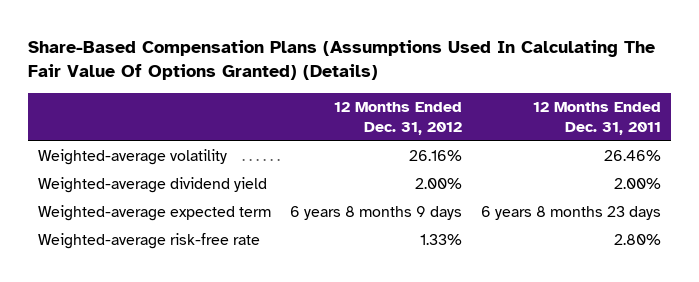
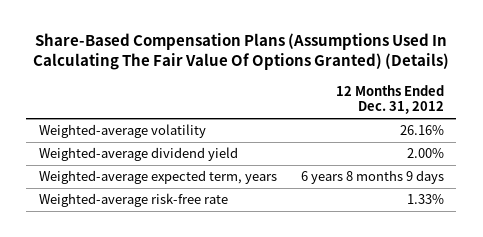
- | 12 Months Ended Dec. 31, 2012 | 12 Months Ended Dec. 31, 2011
+ | 12 Months Ended Dec. 31, 2012
- Weighted-average expected term | 6 years 8 months 9 days | 6 years 8 months 23 days
+ Weighted-average expected term, years | 6 years 8 months 9 days

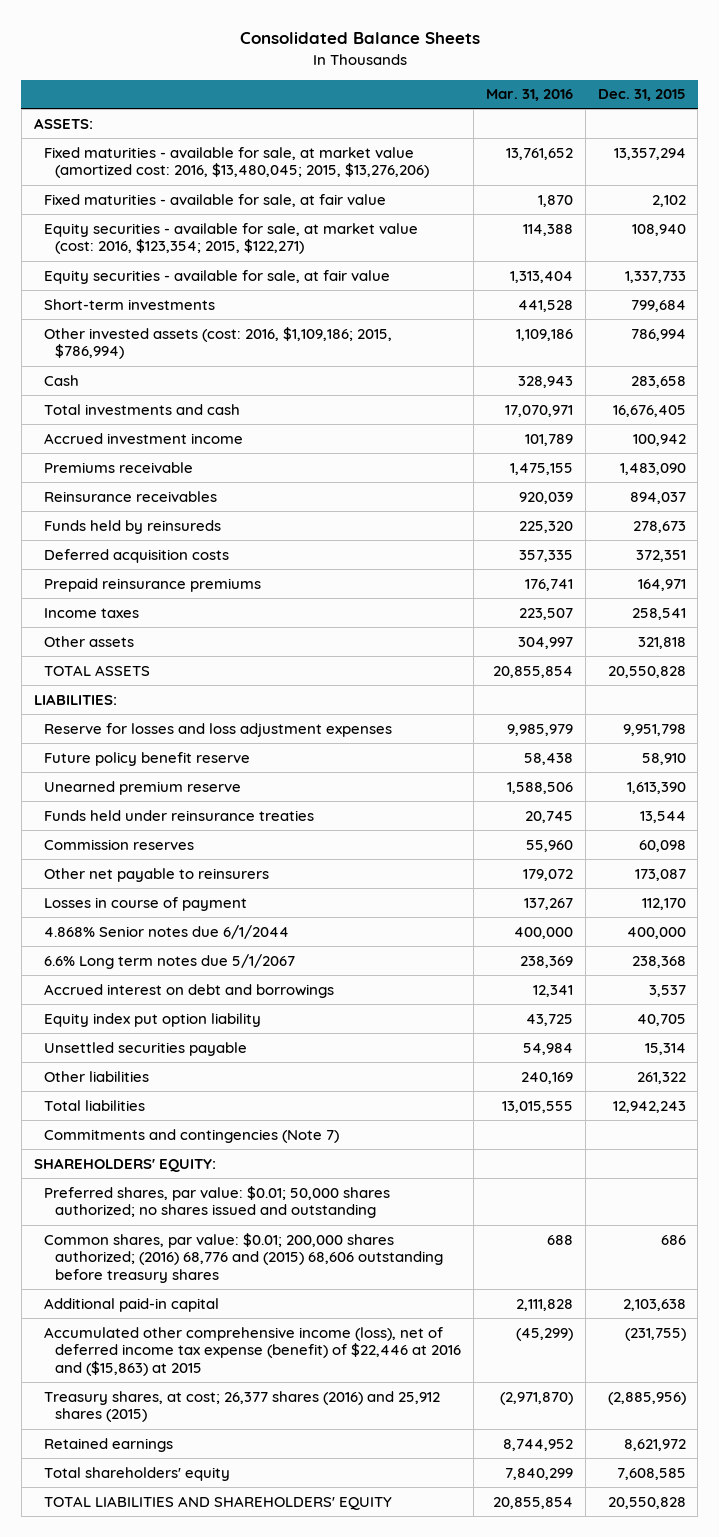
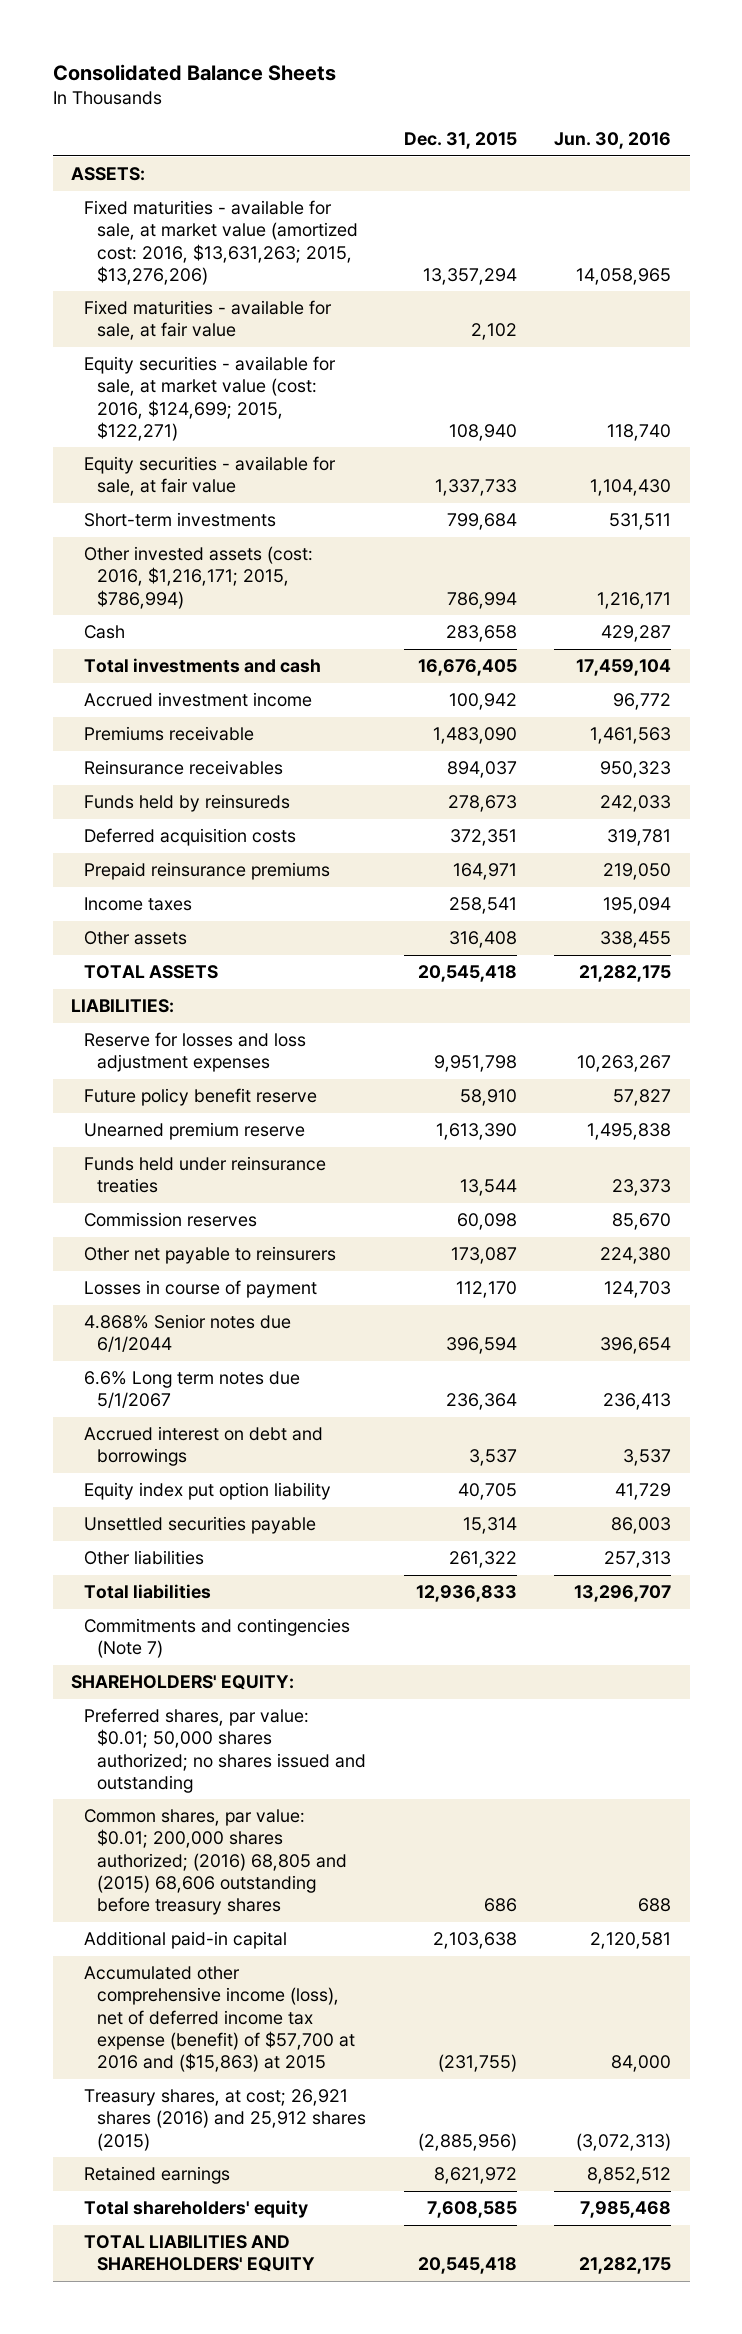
- | Mar. 31, 2016 | Dec. 31, 2015
+ | Dec. 31, 2015 | Jun. 30, 2016
- Fixed maturities - available for sale, at market value (amortized cost: 2016, $13,480,045; 2015, $13,276,206) | 13,761,652 | 13,357,294
+ Fixed maturities - available for sale, at market value (amortized cost: 2016, $13,631,263; 2015, $13,276,206) | 13,357,294 | 14,058,965
- Equity securities - available for sale, at market value (cost: 2016, $123,354; 2015, $122,271) | 114,388 | 108,940
+ Equity securities - available for sale, at market value (cost: 2016, $124,699; 2015, $122,271) | 108,940 | 118,740
- Other invested assets (cost: 2016, $1,109,186; 2015, $786,994) | 1,109,186 | 786,994
+ Other invested assets (cost: 2016, $1,216,171; 2015, $786,994) | 786,994 | 1,216,171
- Other assets | 304,997 | 321,818
- TOTAL ASSETS | 20,855,854 | 20,550,828
+ Other assets | 316,408 | 338,455
+ TOTAL ASSETS | 20,545,418 | 21,282,175
- 4.868% Senior notes due 6/1/2044 | 400,000 | 400,000
- 6.6% Long term notes due 5/1/2067 | 238,369 | 238,368
+ 4.868% Senior notes due 6/1/2044 | 396,594 | 396,654
+ 6.6% Long term notes due 5/1/2067 | 236,364 | 236,413
- Total liabilities | 13,015,555 | 12,942,243
+ Total liabilities | 12,936,833 | 13,296,707
- Common shares, par value: $0.01; 200,000 shares authorized; (2016) 68,776 and (2015) 68,606 outstanding before treasury shares | 688 | 686
+ Common shares, par value: $0.01; 200,000 shares authorized; (2016) 68,805 and (2015) 68,606 outstanding before treasury shares | 686 | 688
- Accumulated other comprehensive income (loss), net of deferred income tax expense (benefit) of $22,446 at 2016 and ($15,863) at 2015 | (45,299) | (231,755)
- Treasury shares, at cost; 26,377 shares (2016) and 25,912 shares (2015) | (2,971,870) | (2,885,956)
+ Accumulated other comprehensive income (loss), net of deferred income tax expense (benefit) of $57,700 at 2016 and ($15,863) at 2015 | (231,755) | 84,000
+ Treasury shares, at cost; 26,921 shares (2016) and 25,912 shares (2015) | (2,885,956) | (3,072,313)
- TOTAL LIABILITIES AND SHAREHOLDERS' EQUITY | 20,855,854 | 20,550,828
+ TOTAL LIABILITIES AND SHAREHOLDERS' EQUITY | 20,545,418 | 21,282,175

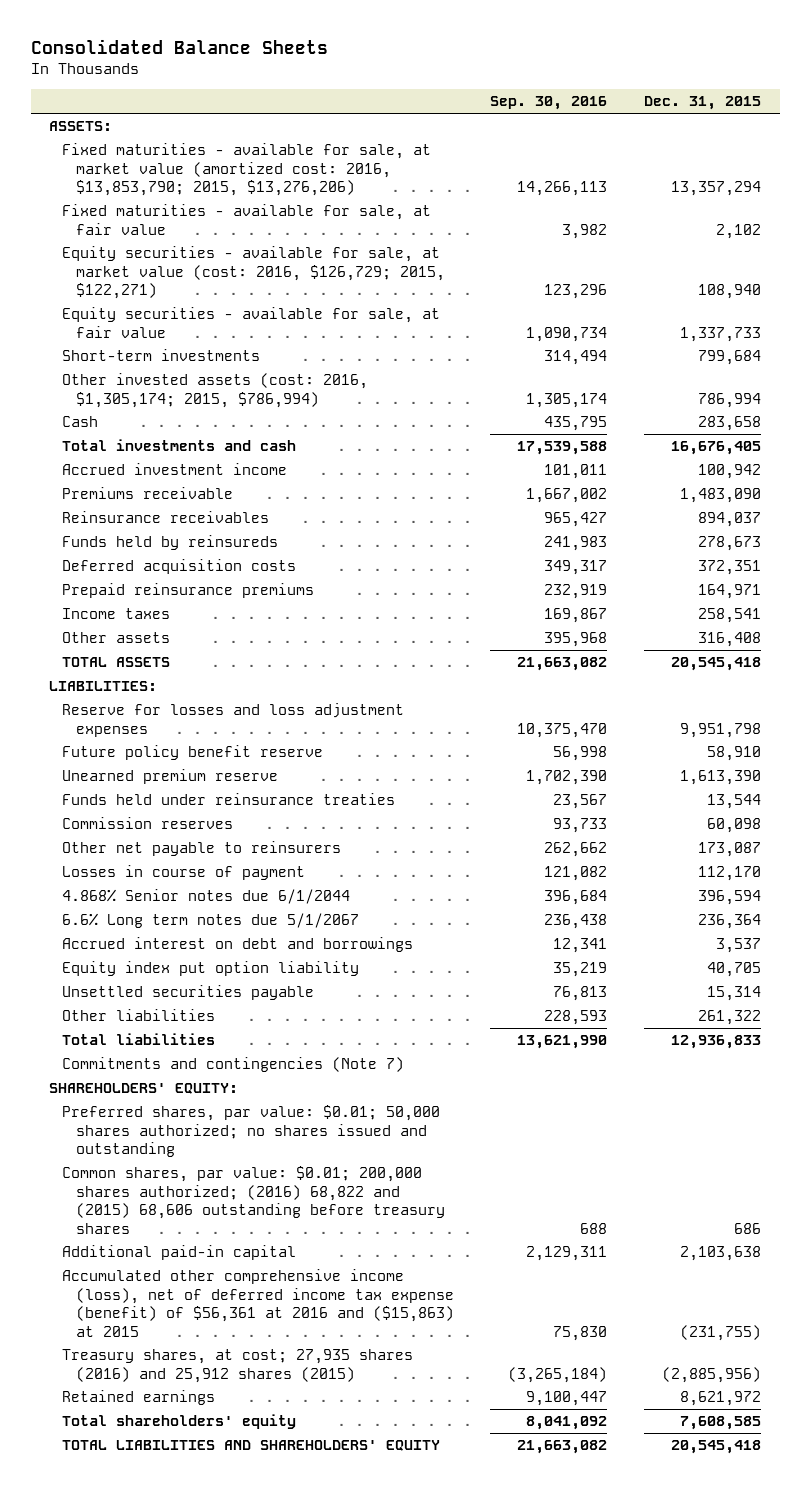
- | Dec. 31, 2015 | Jun. 30, 2016
+ | Sep. 30, 2016 | Dec. 31, 2015
- Fixed maturities - available for sale, at market value (amortized cost: 2016, $13,631,263; 2015, $13,276,206) | 13,357,294 | 14,058,965
+ Fixed maturities - available for sale, at market value (amortized cost: 2016, $13,853,790; 2015, $13,276,206) | 14,266,113 | 13,357,294
- Equity securities - available for sale, at market value (cost: 2016, $124,699; 2015, $122,271) | 108,940 | 118,740
+ Equity securities - available for sale, at market value (cost: 2016, $126,729; 2015, $122,271) | 123,296 | 108,940
- Other invested assets (cost: 2016, $1,216,171; 2015, $786,994) | 786,994 | 1,216,171
+ Other invested assets (cost: 2016, $1,305,174; 2015, $786,994) | 1,305,174 | 786,994
- Common shares, par value: $0.01; 200,000 shares authorized; (2016) 68,805 and (2015) 68,606 outstanding before treasury shares | 686 | 688
+ Common shares, par value: $0.01; 200,000 shares authorized; (2016) 68,822 and (2015) 68,606 outstanding before treasury shares | 688 | 686
- Accumulated other comprehensive income (loss), net of deferred income tax expense (benefit) of $57,700 at 2016 and ($15,863) at 2015 | (231,755) | 84,000
- Treasury shares, at cost; 26,921 shares (2016) and 25,912 shares (2015) | (2,885,956) | (3,072,313)
+ Accumulated other comprehensive income (loss), net of deferred income tax expense (benefit) of $56,361 at 2016 and ($15,863) at 2015 | 75,830 | (231,755)
+ Treasury shares, at cost; 27,935 shares (2016) and 25,912 shares (2015) | (3,265,184) | (2,885,956)

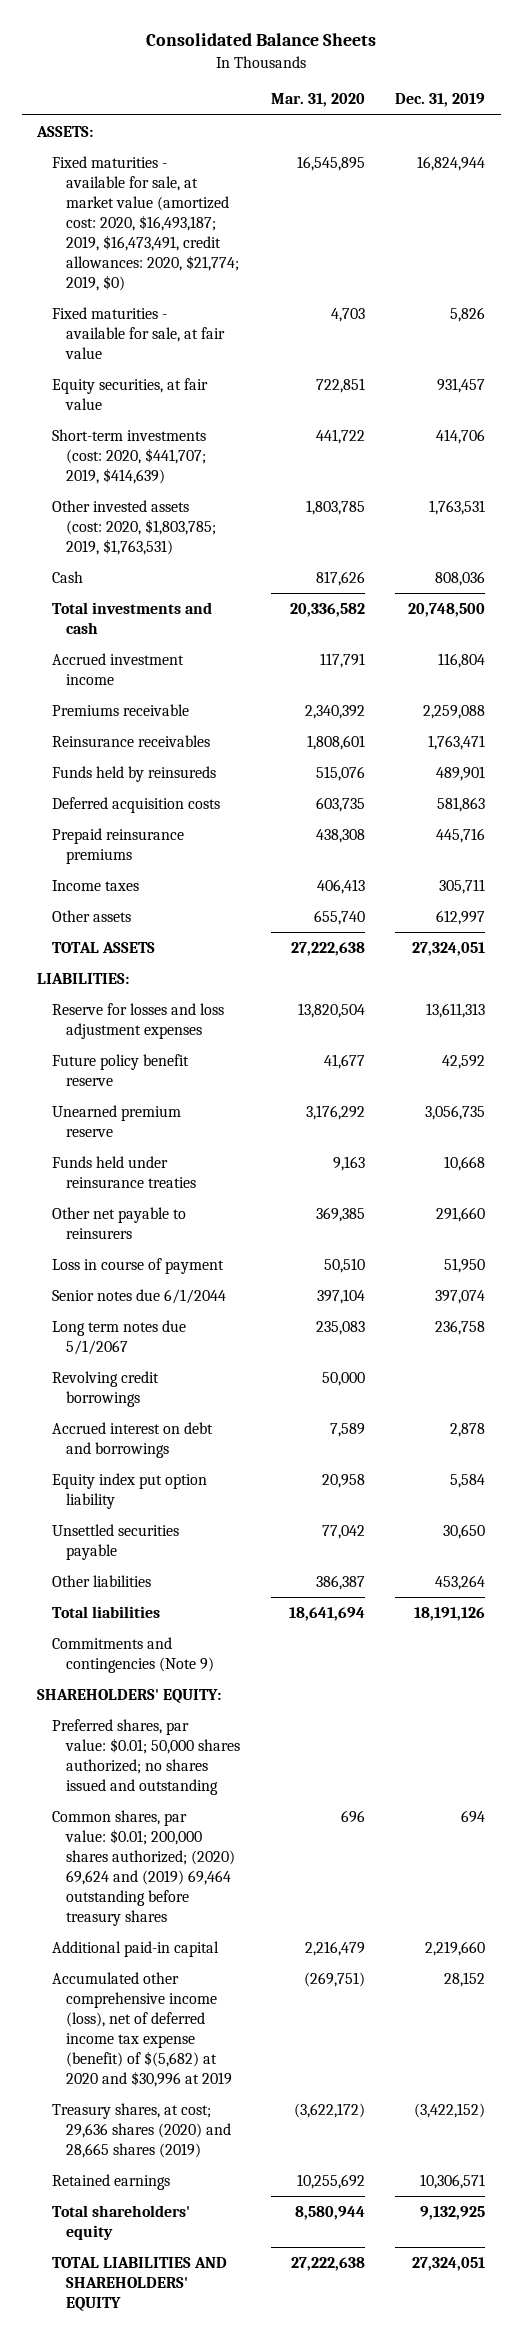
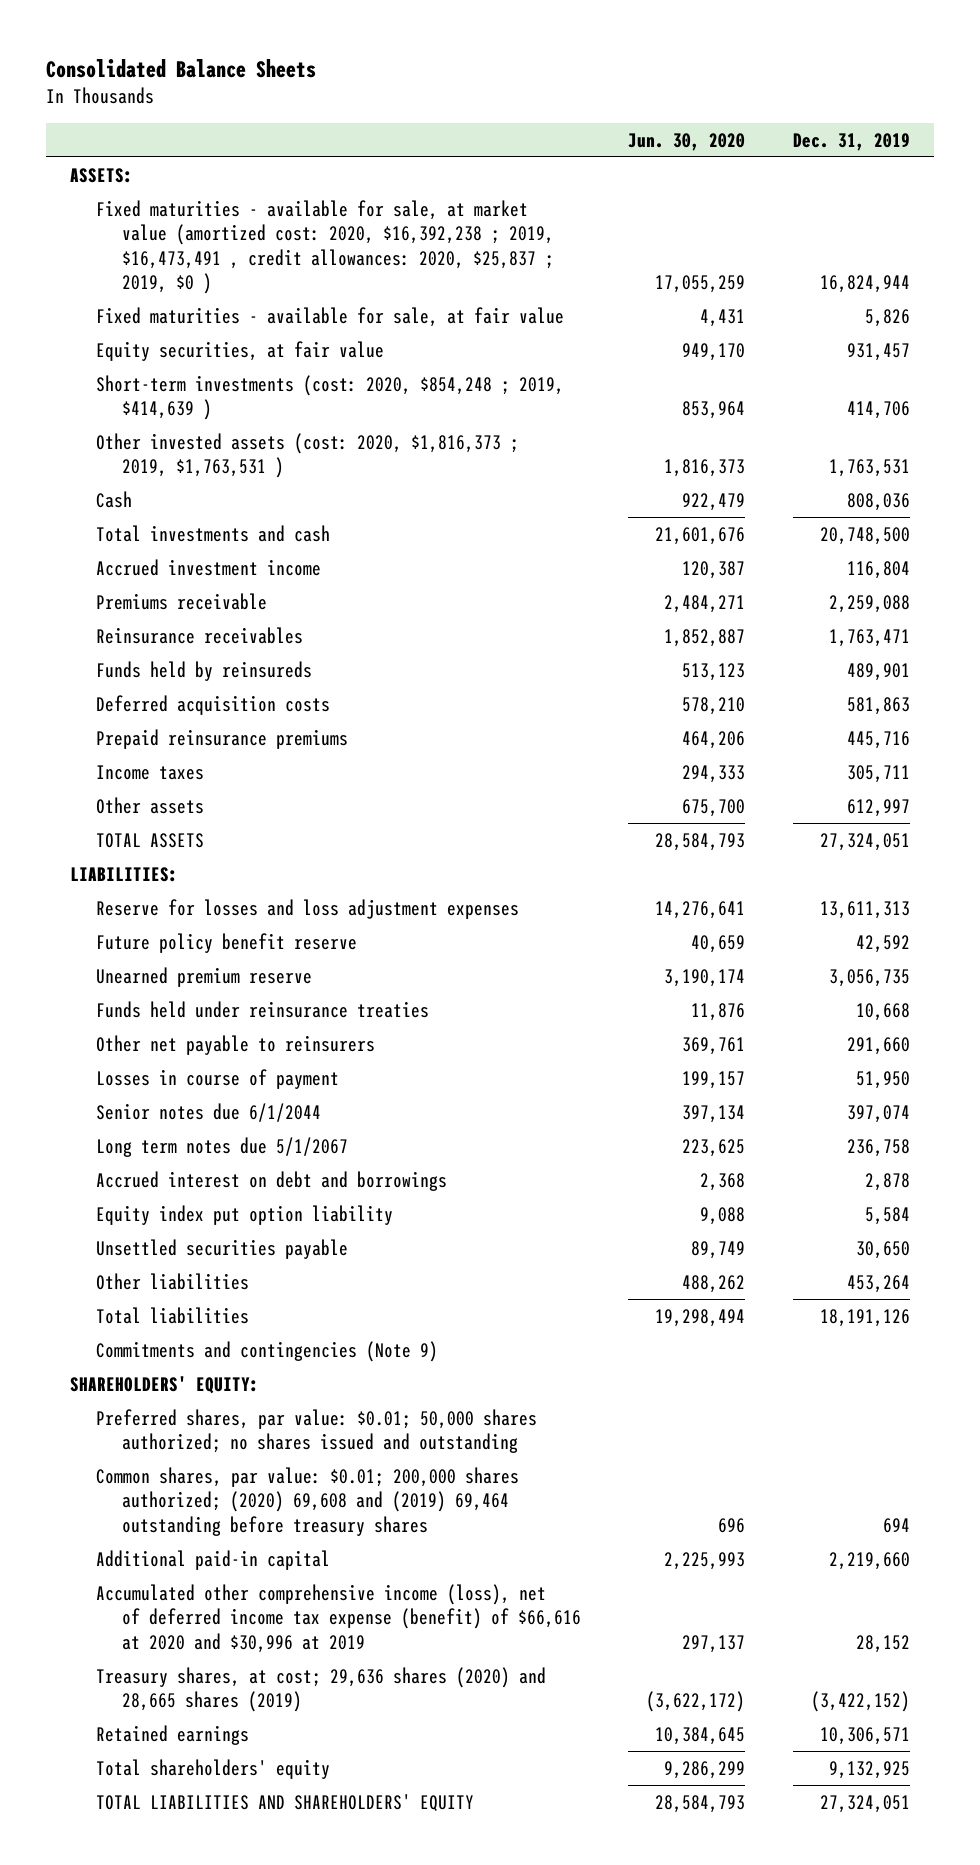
- | Mar. 31, 2020 | Dec. 31, 2019
+ | Jun. 30, 2020 | Dec. 31, 2019
- Fixed maturities - available for sale, at market value (amortized cost: 2020, $16,493,187; 2019, $16,473,491, credit allowances: 2020, $21,774; 2019, $0) | 16,545,895 | 16,824,944
+ Fixed maturities - available for sale, at market value (amortized cost: 2020, $16,392,238 ; 2019, $16,473,491 , credit allowances: 2020, $25,837 ; 2019, $0 ) | 17,055,259 | 16,824,944
- Short-term investments (cost: 2020, $441,707; 2019, $414,639) | 441,722 | 414,706
- Other invested assets (cost: 2020, $1,803,785; 2019, $1,763,531) | 1,803,785 | 1,763,531
+ Short-term investments (cost: 2020, $854,248 ; 2019, $414,639 ) | 853,964 | 414,706
+ Other invested assets (cost: 2020, $1,816,373 ; 2019, $1,763,531 ) | 1,816,373 | 1,763,531
- Loss in course of payment | 50,510 | 51,950
+ Losses in course of payment | 199,157 | 51,950
- Revolving credit borrowings | 50,000 |
- Common shares, par value: $0.01; 200,000 shares authorized; (2020) 69,624 and (2019) 69,464 outstanding before treasury shares | 696 | 694
+ Common shares, par value: $0.01; 200,000 shares authorized; (2020) 69,608 and (2019) 69,464 outstanding before treasury shares | 696 | 694
- Accumulated other comprehensive income (loss), net of deferred income tax expense (benefit) of $(5,682) at 2020 and $30,996 at 2019 | (269,751) | 28,152
+ Accumulated other comprehensive income (loss), net of deferred income tax expense (benefit) of $66,616 at 2020 and $30,996 at 2019 | 297,137 | 28,152

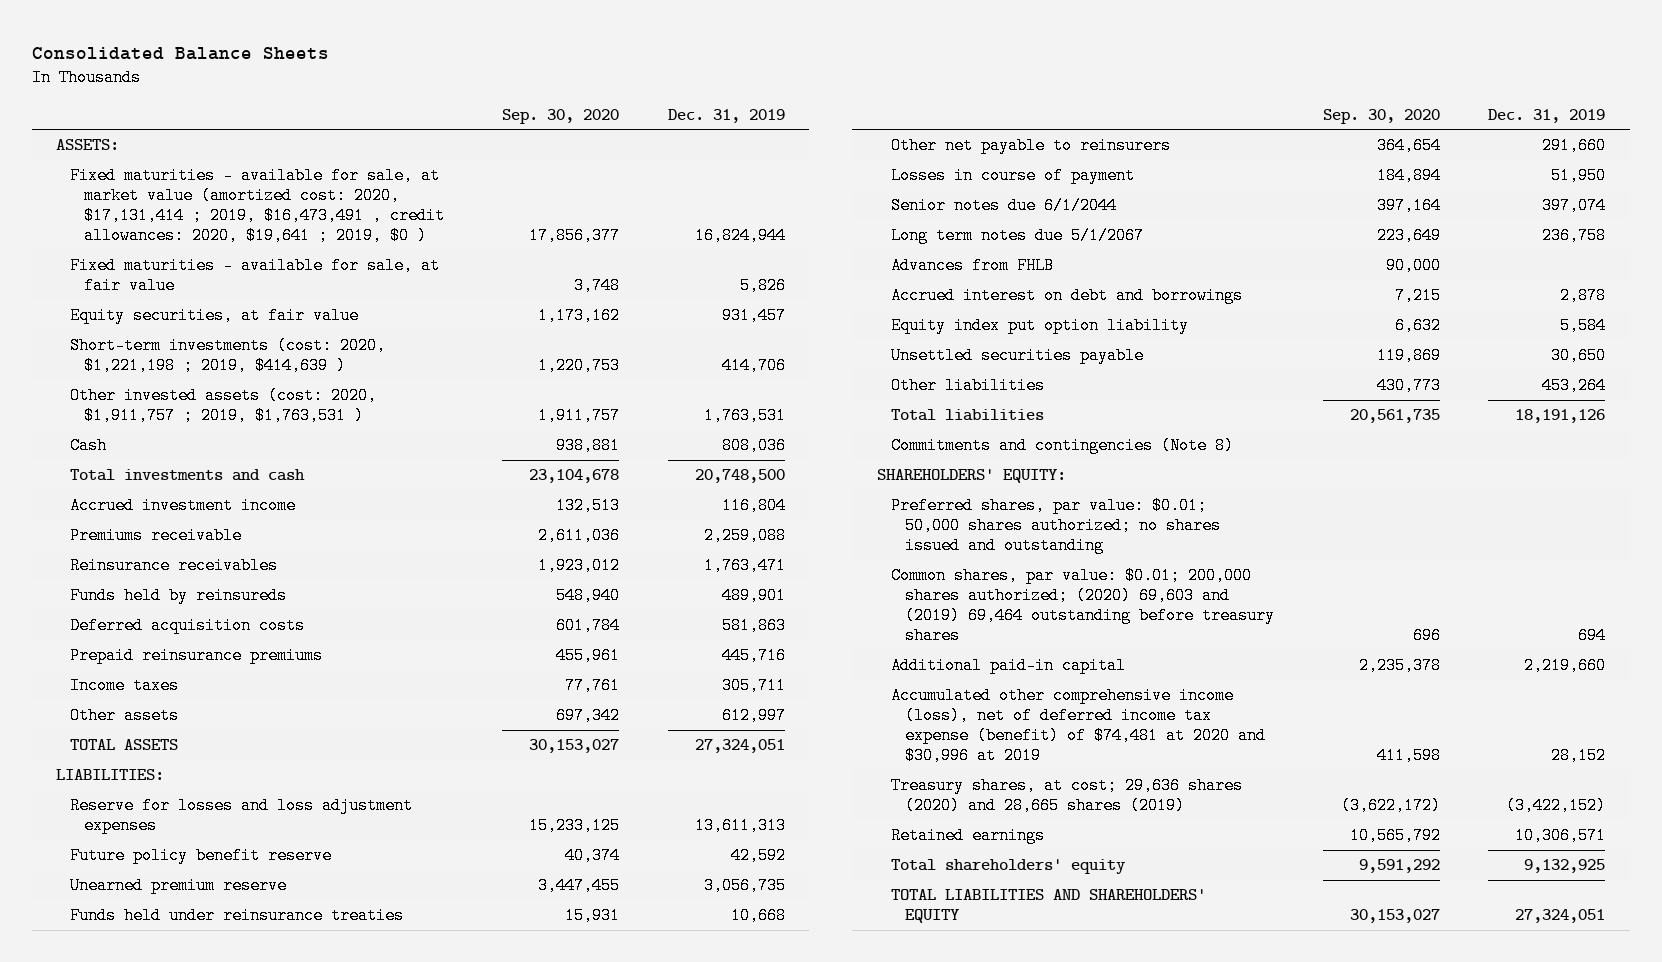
- | Jun. 30, 2020 | Dec. 31, 2019
+ | Sep. 30, 2020 | Dec. 31, 2019
- Fixed maturities - available for sale, at market value (amortized cost: 2020, $16,392,238 ; 2019, $16,473,491 , credit allowances: 2020, $25,837 ; 2019, $0 ) | 17,055,259 | 16,824,944
+ Fixed maturities - available for sale, at market value (amortized cost: 2020, $17,131,414 ; 2019, $16,473,491 , credit allowances: 2020, $19,641 ; 2019, $0 ) | 17,856,377 | 16,824,944
- Short-term investments (cost: 2020, $854,248 ; 2019, $414,639 ) | 853,964 | 414,706
- Other invested assets (cost: 2020, $1,816,373 ; 2019, $1,763,531 ) | 1,816,373 | 1,763,531
+ Short-term investments (cost: 2020, $1,221,198 ; 2019, $414,639 ) | 1,220,753 | 414,706
+ Other invested assets (cost: 2020, $1,911,757 ; 2019, $1,763,531 ) | 1,911,757 | 1,763,531
+ Advances from FHLB | 90,000 |
- Commitments and contingencies (Note 9)
+ Commitments and contingencies (Note 8)
- Common shares, par value: $0.01; 200,000 shares authorized; (2020) 69,608 and (2019) 69,464 outstanding before treasury shares | 696 | 694
+ Common shares, par value: $0.01; 200,000 shares authorized; (2020) 69,603 and (2019) 69,464 outstanding before treasury shares | 696 | 694
- Accumulated other comprehensive income (loss), net of deferred income tax expense (benefit) of $66,616 at 2020 and $30,996 at 2019 | 297,137 | 28,152
+ Accumulated other comprehensive income (loss), net of deferred income tax expense (benefit) of $74,481 at 2020 and $30,996 at 2019 | 411,598 | 28,152

